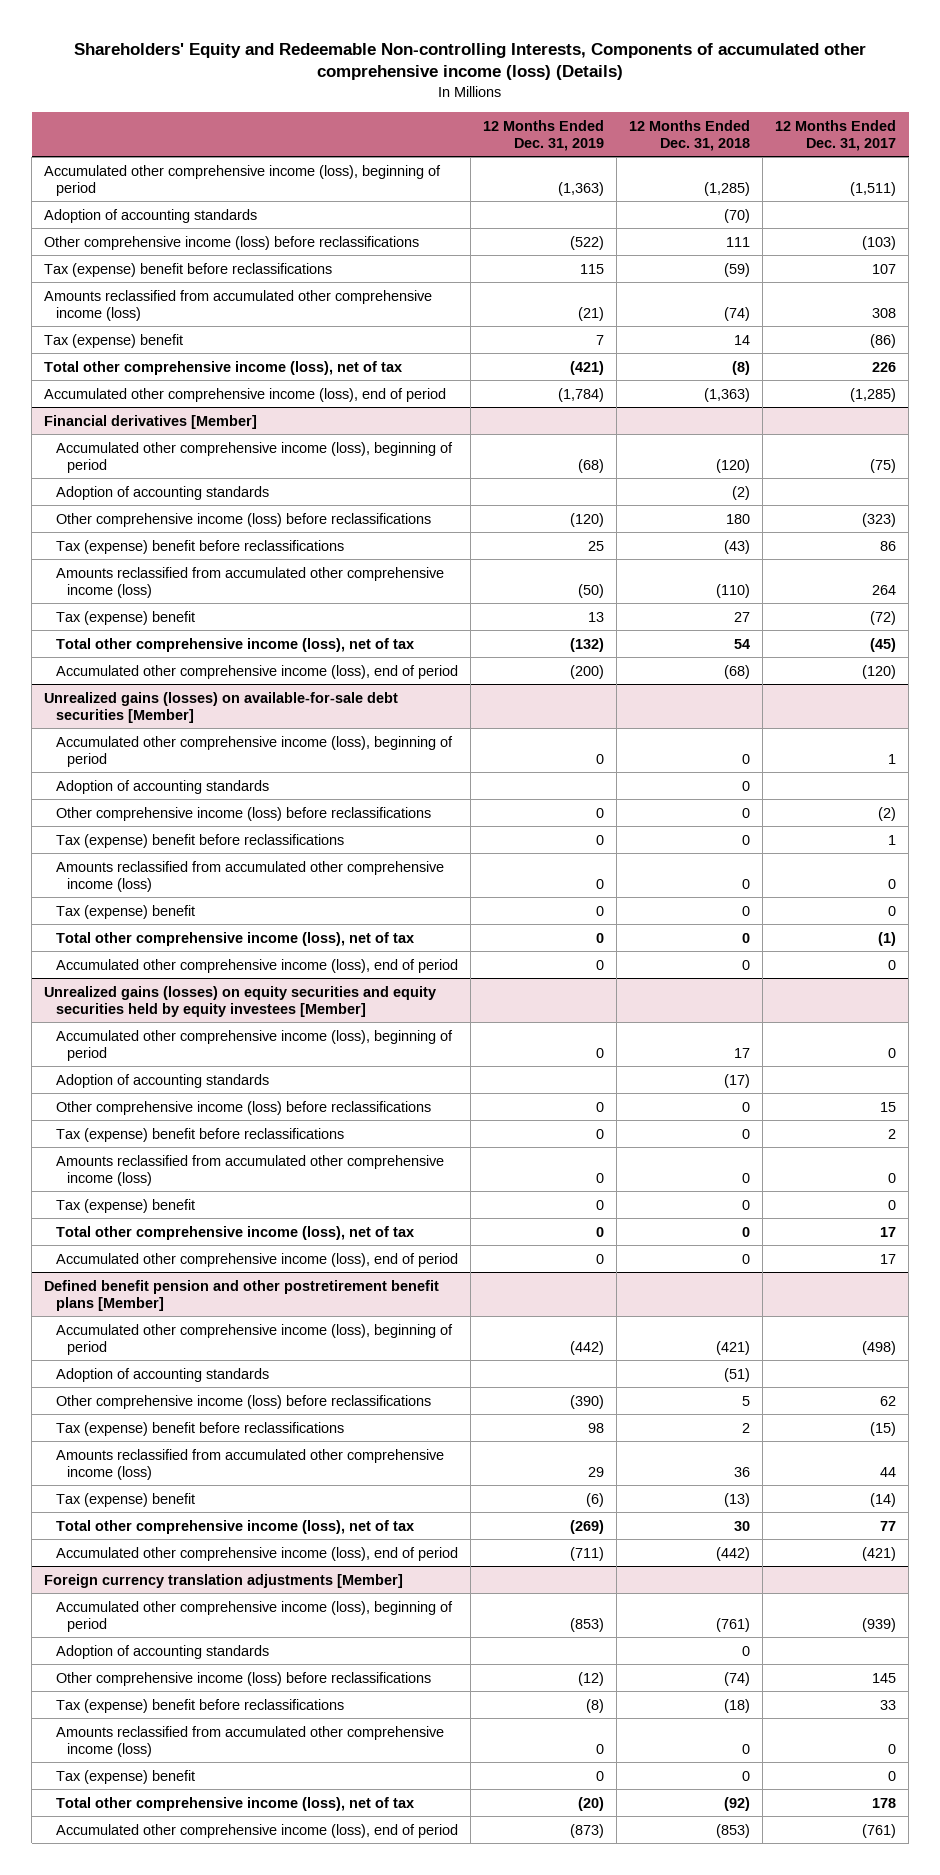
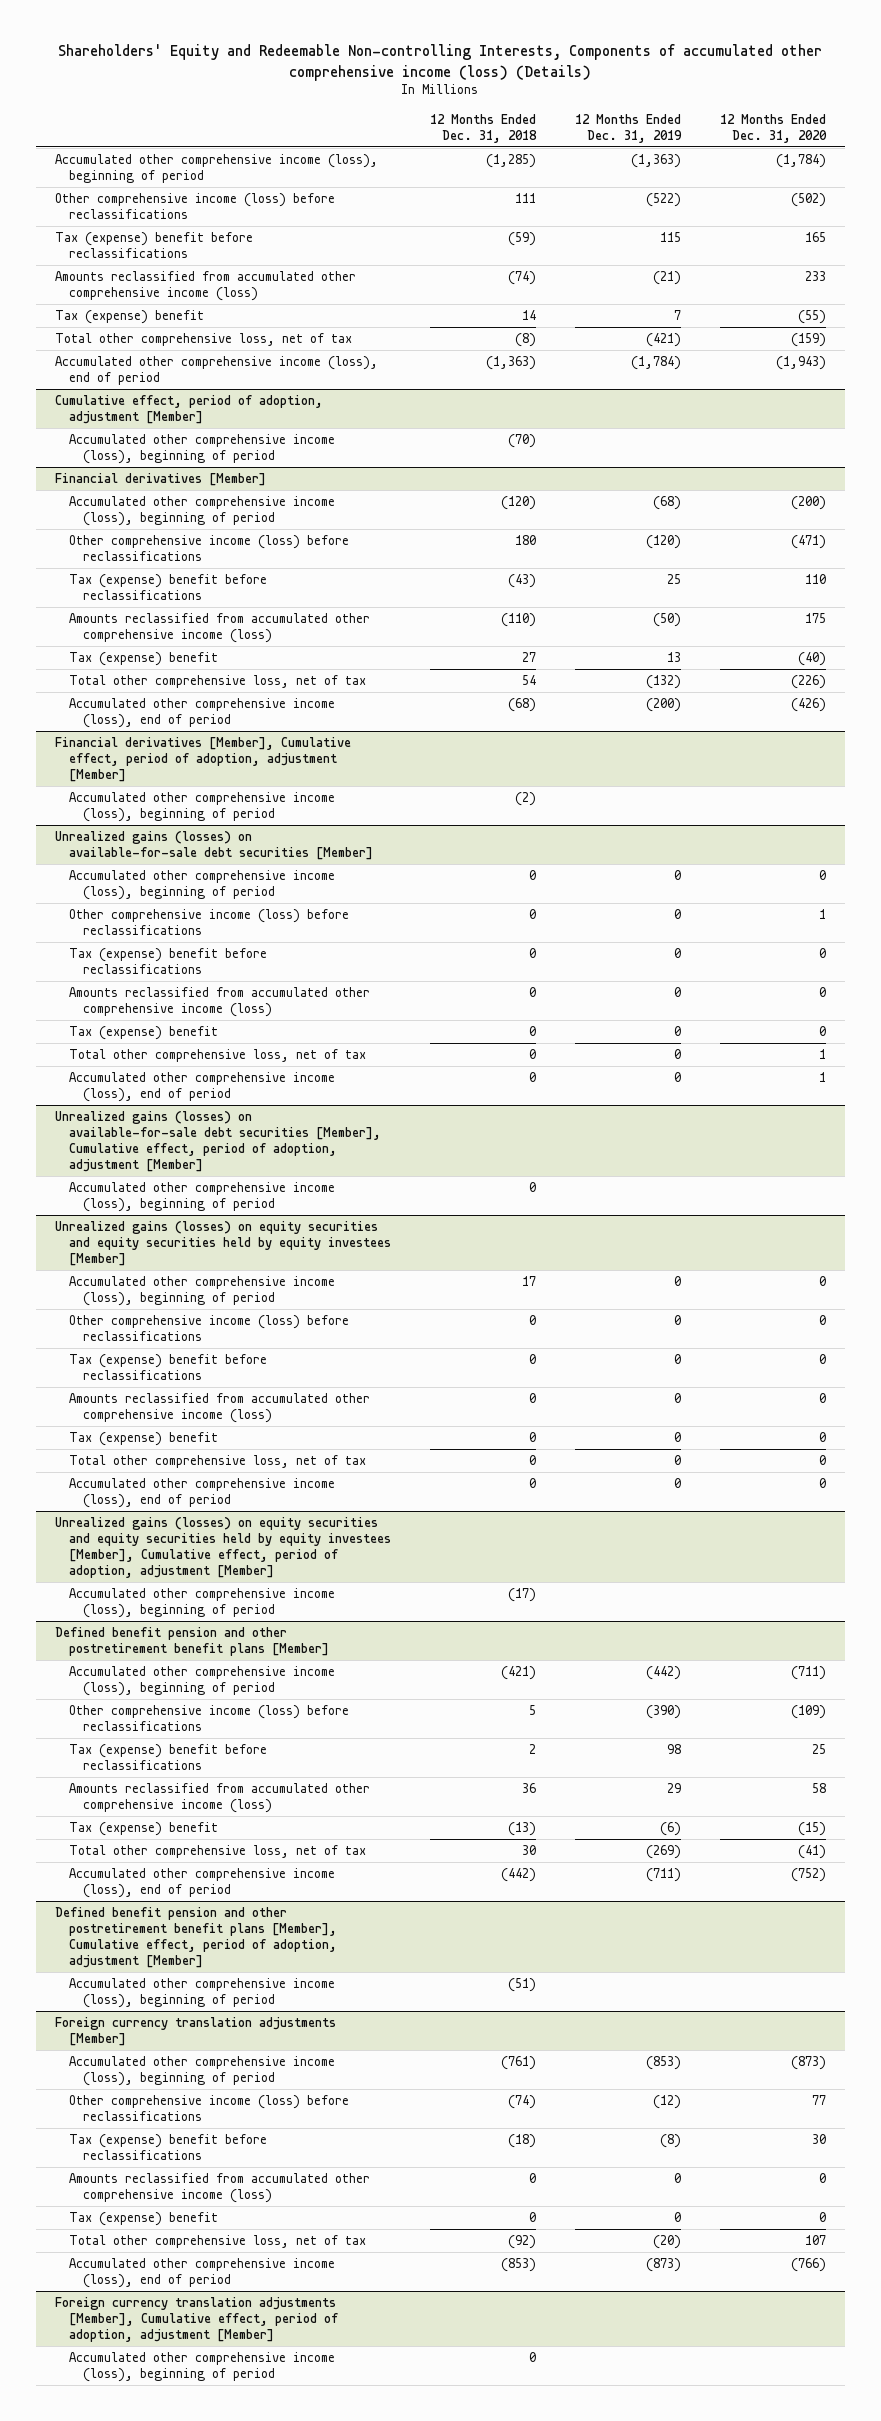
- | 12 Months Ended Dec. 31, 2019 | 12 Months Ended Dec. 31, 2018 | 12 Months Ended Dec. 31, 2017
+ | 12 Months Ended Dec. 31, 2018 | 12 Months Ended Dec. 31, 2019 | 12 Months Ended Dec. 31, 2020
- Adoption of accounting standards | | (70) |
- Total other comprehensive income (loss), net of tax | (421) | (8) | 226
+ Total other comprehensive loss, net of tax | (8) | (421) | (159)
+ Cumulative effect, period of adoption, adjustment [Member]
+ Accumulated other comprehensive income (loss), beginning of period | (70) | |
@ Financial derivatives [Member]
- Adoption of accounting standards | | (2) |
- Total other comprehensive income (loss), net of tax | (132) | 54 | (45)
+ Total other comprehensive loss, net of tax | 54 | (132) | (226)
+ Financial derivatives [Member], Cumulative effect, period of adoption, adjustment [Member]
+ Accumulated other comprehensive income (loss), beginning of period | (2) | |
@ Unrealized gains (losses) on available-for-sale debt securities [Member]
- Adoption of accounting standards | | 0 |
- Total other comprehensive income (loss), net of tax | 0 | 0 | (1)
+ Total other comprehensive loss, net of tax | 0 | 0 | 1
+ Unrealized gains (losses) on available-for-sale debt securities [Member], Cumulative effect, period of adoption, adjustment [Member]
+ Accumulated other comprehensive income (loss), beginning of period | 0 | |
@ Unrealized gains (losses) on equity securities and equity securities held by equity investees [Member]
- Adoption of accounting standards | | (17) |
- Total other comprehensive income (loss), net of tax | 0 | 0 | 17
+ Total other comprehensive loss, net of tax | 0 | 0 | 0
+ Unrealized gains (losses) on equity securities and equity securities held by equity investees [Member], Cumulative effect, period of adoption, adjustment [Member]
+ Accumulated other comprehensive income (loss), beginning of period | (17) | |
@ Defined benefit pension and other postretirement benefit plans [Member]
- Adoption of accounting standards | | (51) |
- Total other comprehensive income (loss), net of tax | (269) | 30 | 77
+ Total other comprehensive loss, net of tax | 30 | (269) | (41)
+ Defined benefit pension and other postretirement benefit plans [Member], Cumulative effect, period of adoption, adjustment [Member]
+ Accumulated other comprehensive income (loss), beginning of period | (51) | |
@ Foreign currency translation adjustments [Member]
- Adoption of accounting standards | | 0 |
- Total other comprehensive income (loss), net of tax | (20) | (92) | 178
+ Total other comprehensive loss, net of tax | (92) | (20) | 107
+ Foreign currency translation adjustments [Member], Cumulative effect, period of adoption, adjustment [Member]
+ Accumulated other comprehensive income (loss), beginning of period | 0 | |

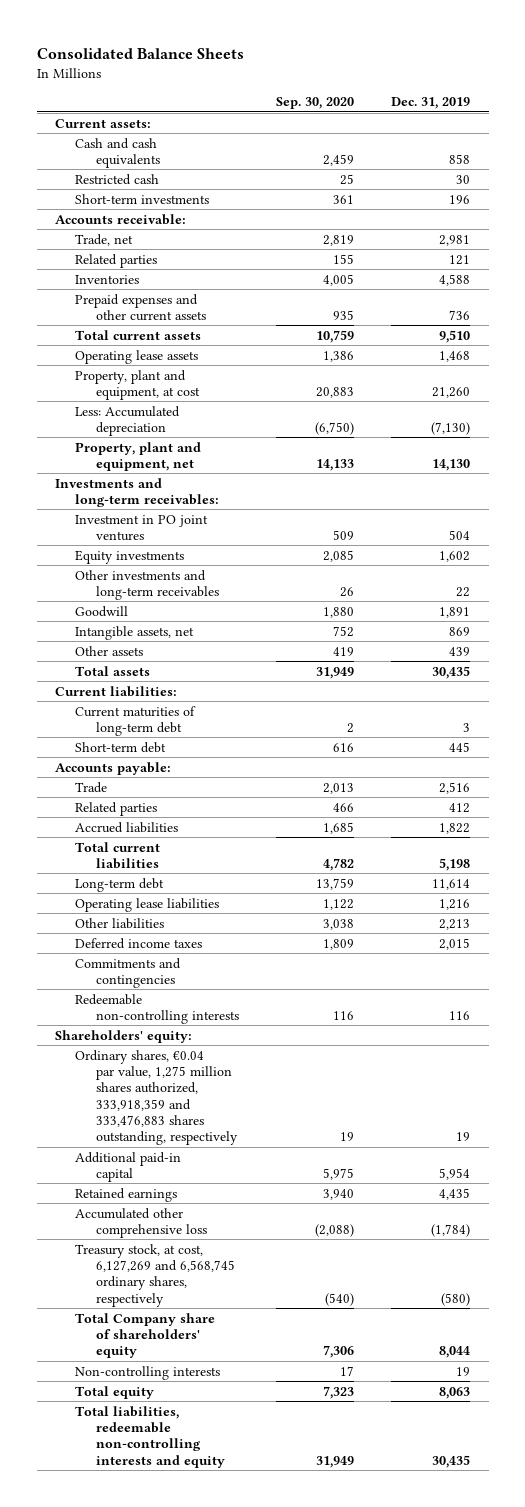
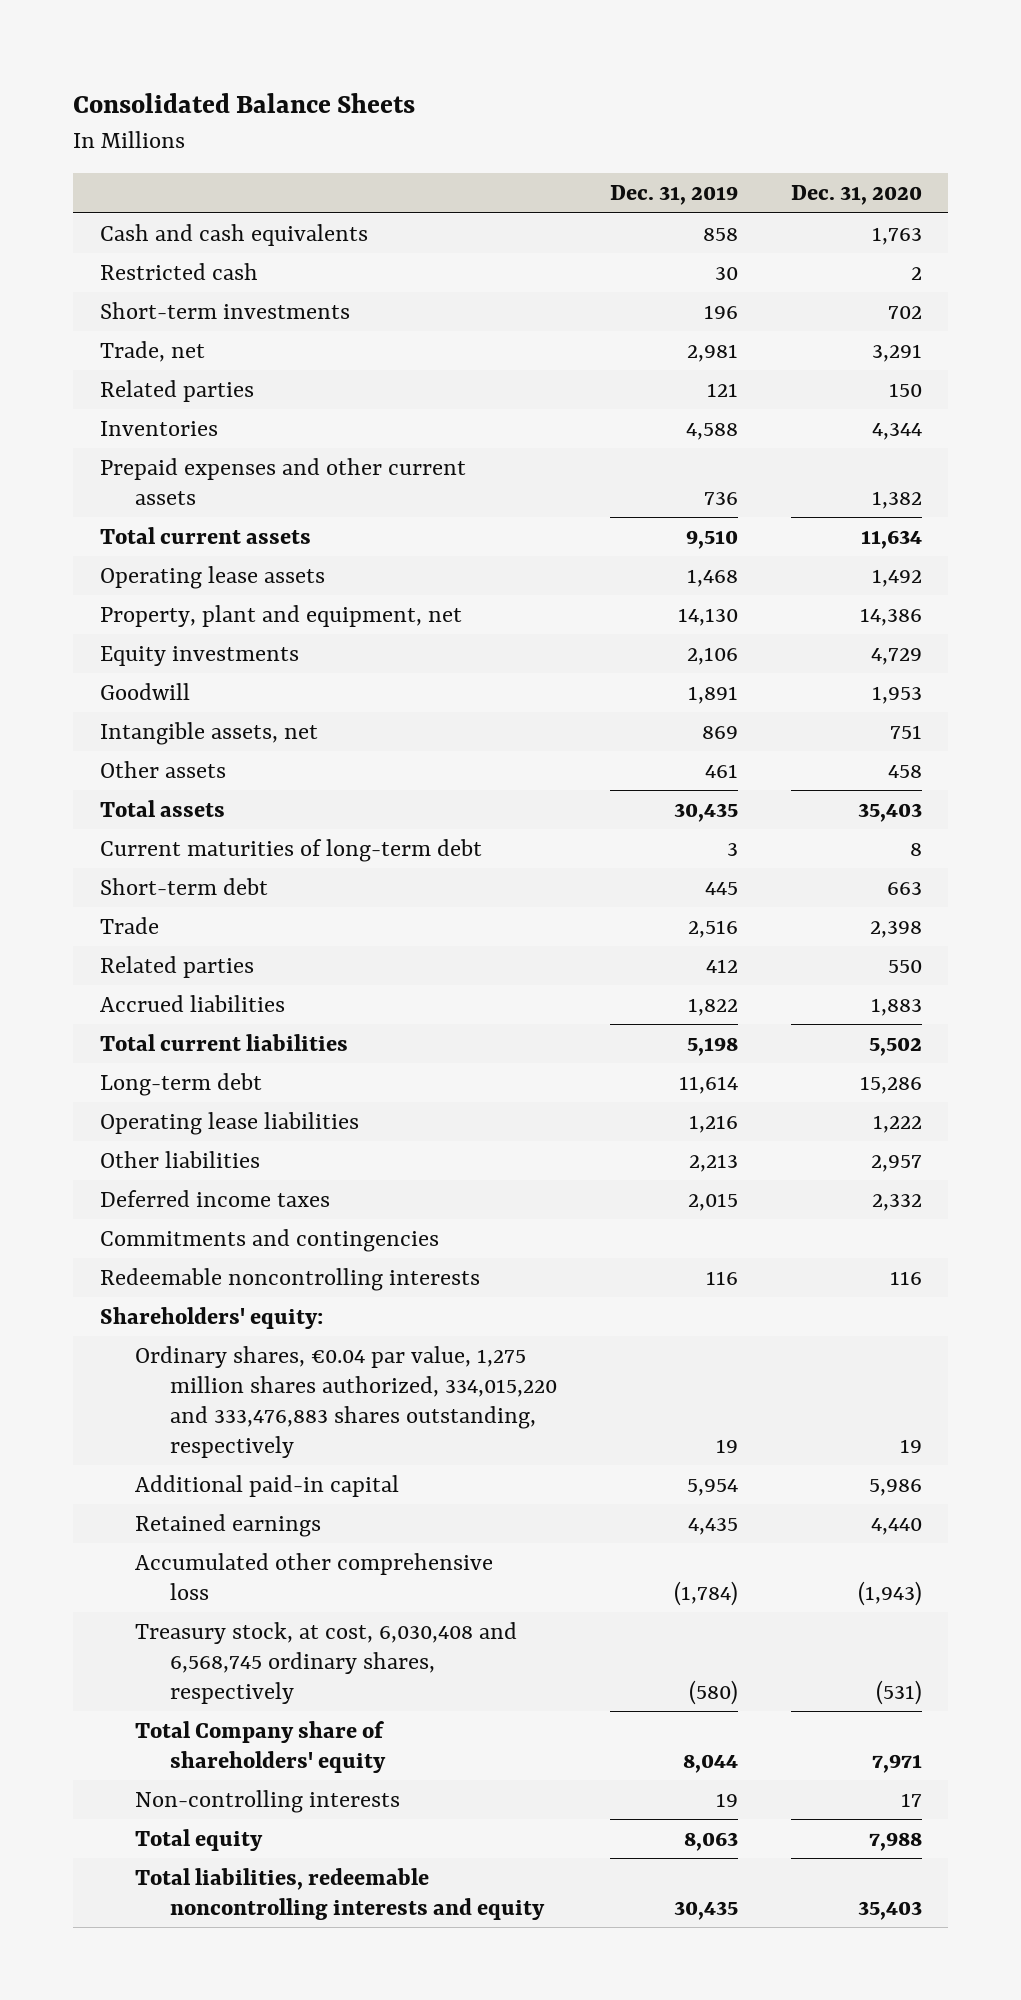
- | Sep. 30, 2020 | Dec. 31, 2019
+ | Dec. 31, 2019 | Dec. 31, 2020
- Current assets:
- Accounts receivable:
- Property, plant and equipment, at cost | 20,883 | 21,260
- Less: Accumulated depreciation | (6,750) | (7,130)
- Investments and long-term receivables:
- Investment in PO joint ventures | 509 | 504
- Equity investments | 2,085 | 1,602
- Other investments and long-term receivables | 26 | 22
+ Equity investments | 2,106 | 4,729
- Other assets | 419 | 439
+ Other assets | 461 | 458
- Current liabilities:
- Accounts payable:
- Redeemable non-controlling interests | 116 | 116
+ Redeemable noncontrolling interests | 116 | 116
- Ordinary shares, €0.04 par value, 1,275 million shares authorized, 333,918,359 and 333,476,883 shares outstanding, respectively | 19 | 19
+ Ordinary shares, €0.04 par value, 1,275 million shares authorized, 334,015,220 and 333,476,883 shares outstanding, respectively | 19 | 19
- Treasury stock, at cost, 6,127,269 and 6,568,745 ordinary shares, respectively | (540) | (580)
+ Treasury stock, at cost, 6,030,408 and 6,568,745 ordinary shares, respectively | (580) | (531)
- Total liabilities, redeemable non-controlling interests and equity | 31,949 | 30,435
+ Total liabilities, redeemable noncontrolling interests and equity | 30,435 | 35,403

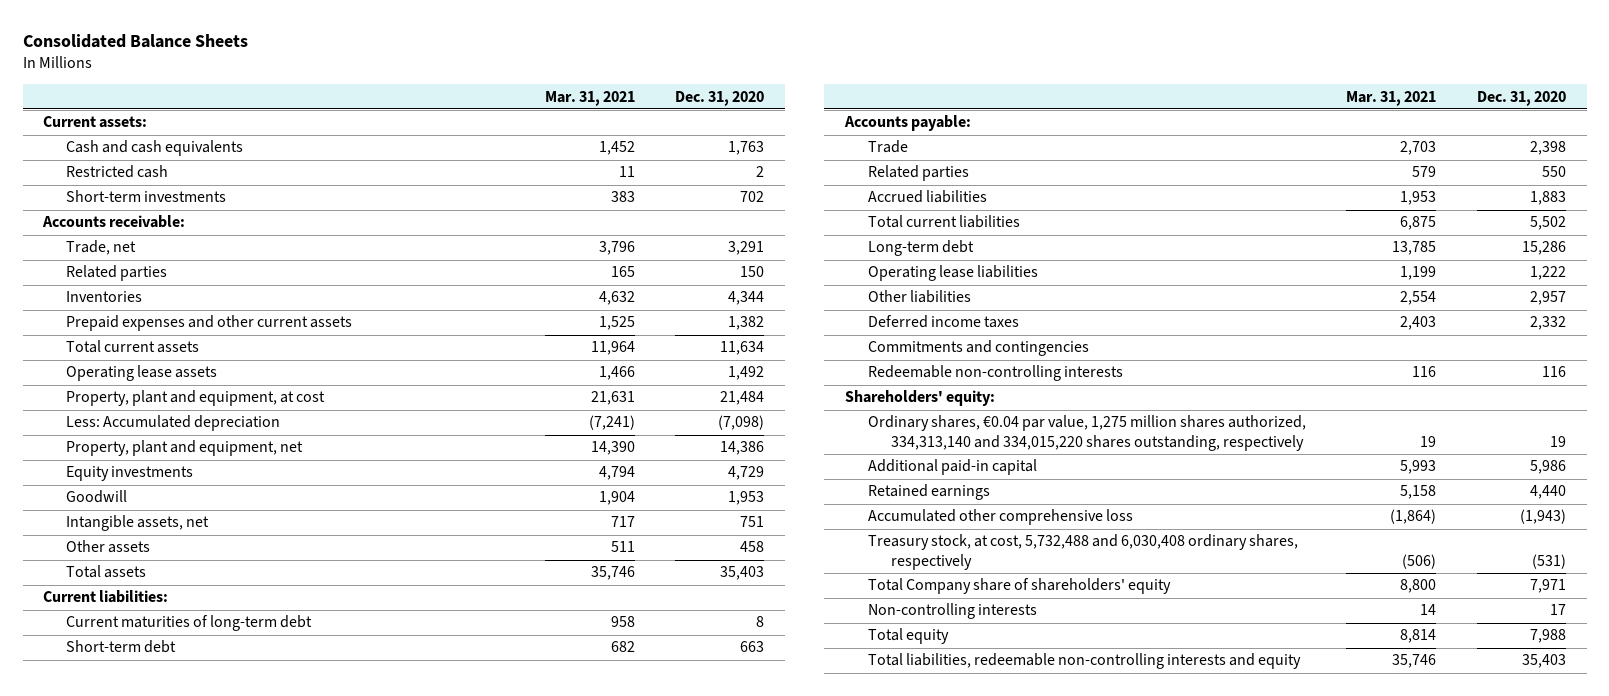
- | Dec. 31, 2019 | Dec. 31, 2020
+ | Mar. 31, 2021 | Dec. 31, 2020
+ Current assets:
+ Accounts receivable:
+ Property, plant and equipment, at cost | 21,631 | 21,484
+ Less: Accumulated depreciation | (7,241) | (7,098)
+ Current liabilities:
+ Accounts payable:
- Redeemable noncontrolling interests | 116 | 116
+ Redeemable non-controlling interests | 116 | 116
- Ordinary shares, €0.04 par value, 1,275 million shares authorized, 334,015,220 and 333,476,883 shares outstanding, respectively | 19 | 19
+ Ordinary shares, €0.04 par value, 1,275 million shares authorized, 334,313,140 and 334,015,220 shares outstanding, respectively | 19 | 19
- Treasury stock, at cost, 6,030,408 and 6,568,745 ordinary shares, respectively | (580) | (531)
+ Treasury stock, at cost, 5,732,488 and 6,030,408 ordinary shares, respectively | (506) | (531)
- Total liabilities, redeemable noncontrolling interests and equity | 30,435 | 35,403
+ Total liabilities, redeemable non-controlling interests and equity | 35,746 | 35,403

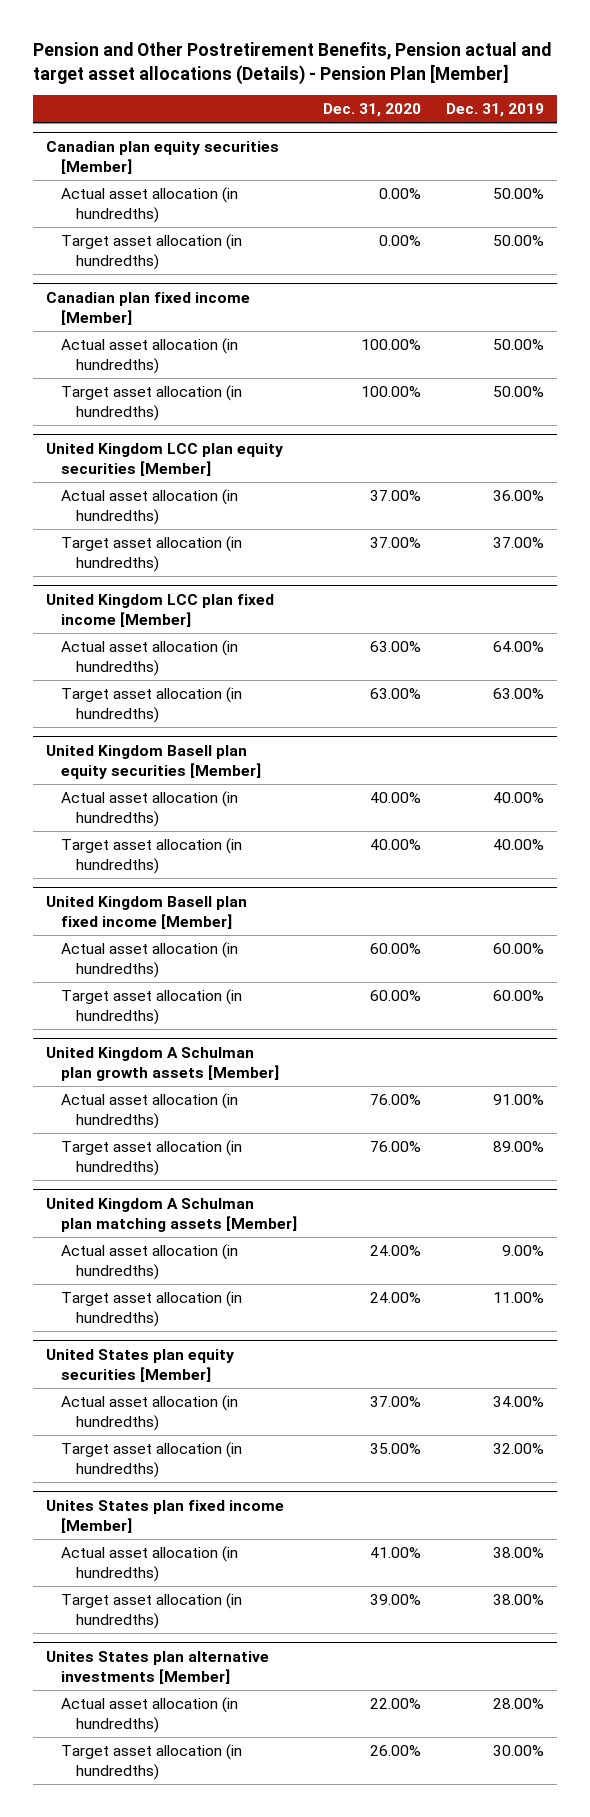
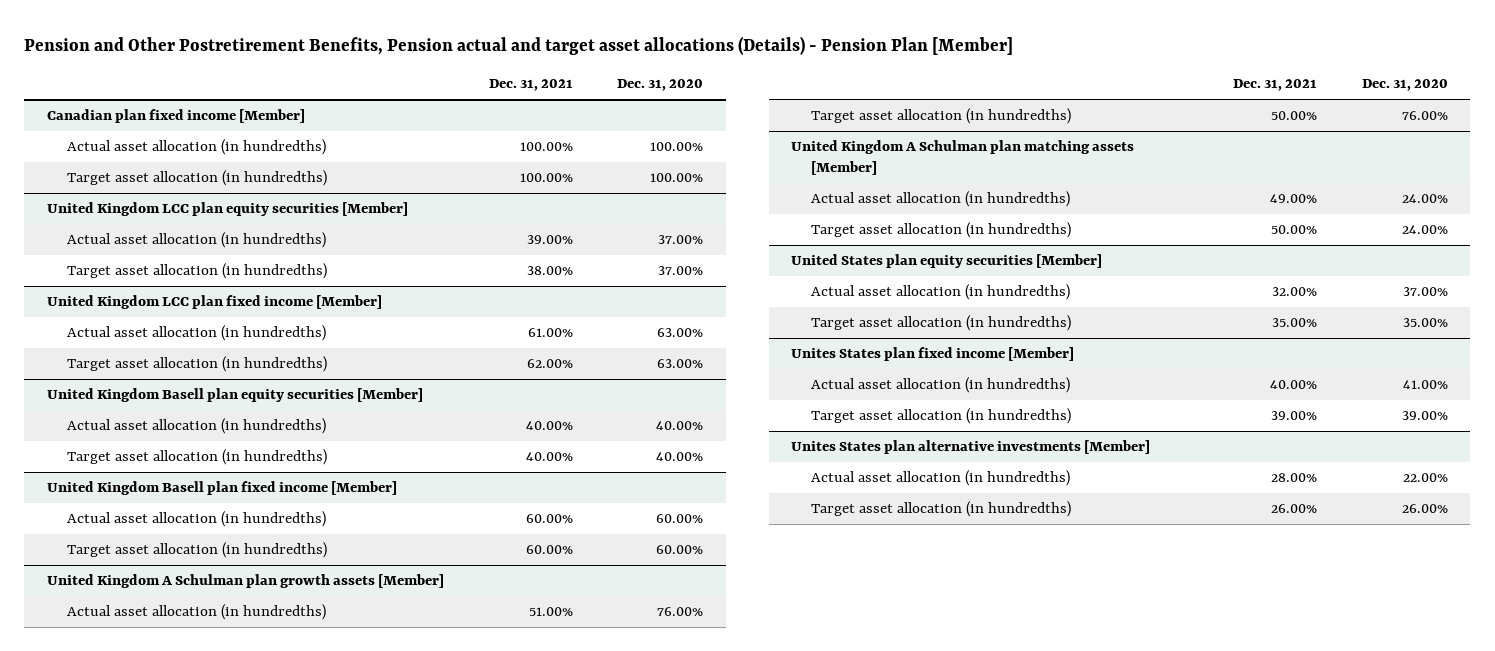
- | Dec. 31, 2020 | Dec. 31, 2019
+ | Dec. 31, 2021 | Dec. 31, 2020
- Canadian plan equity securities [Member]
- Actual asset allocation (in hundredths) | 0.00% | 50.00%
- Target asset allocation (in hundredths) | 0.00% | 50.00%

